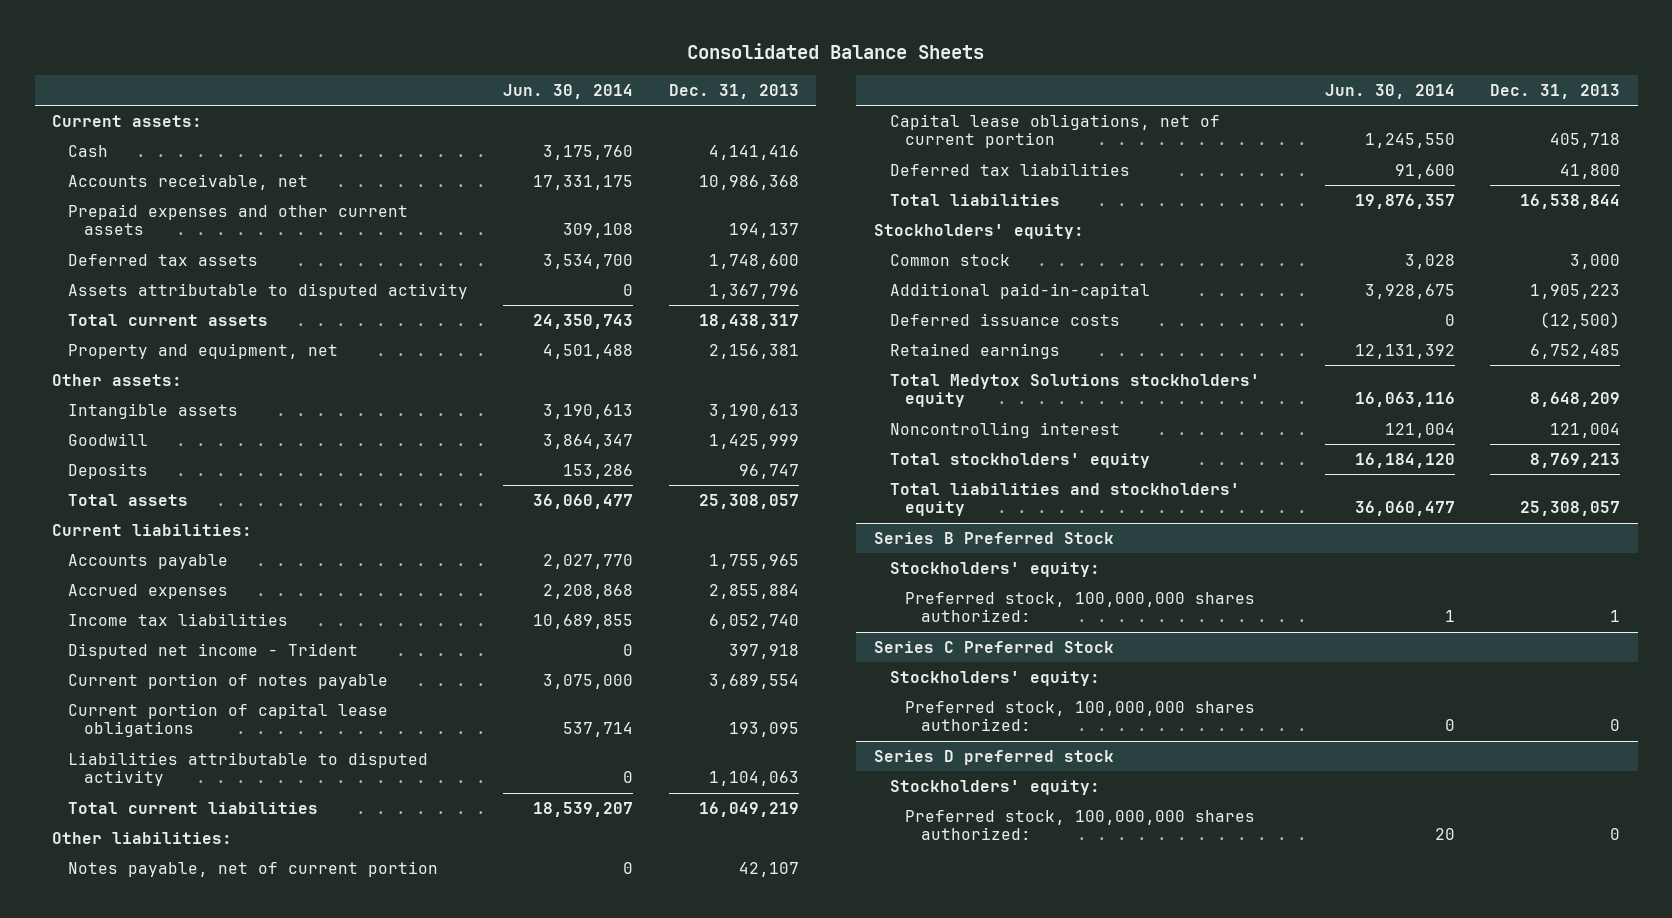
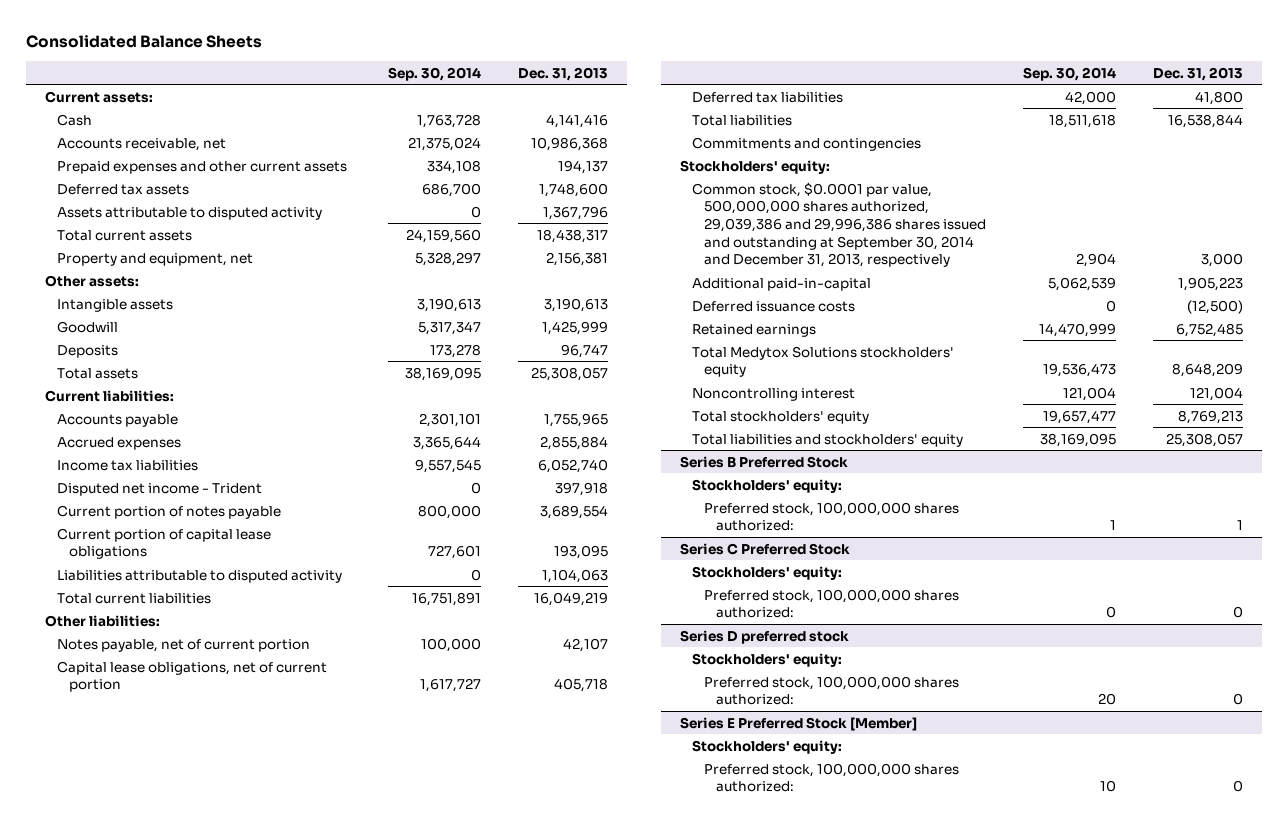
- | Jun. 30, 2014 | Dec. 31, 2013
+ | Sep. 30, 2014 | Dec. 31, 2013
+ Commitments and contingencies
- Common stock | 3,028 | 3,000
+ Common stock, $0.0001 par value, 500,000,000 shares authorized, 29,039,386 and 29,996,386 shares issued and outstanding at September 30, 2014 and December 31, 2013, respectively | 2,904 | 3,000
+ Series E Preferred Stock [Member]
+ Stockholders' equity:
+ Preferred stock, 100,000,000 shares authorized: | 10 | 0

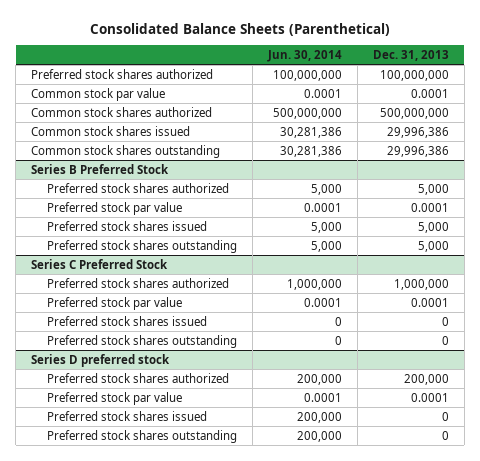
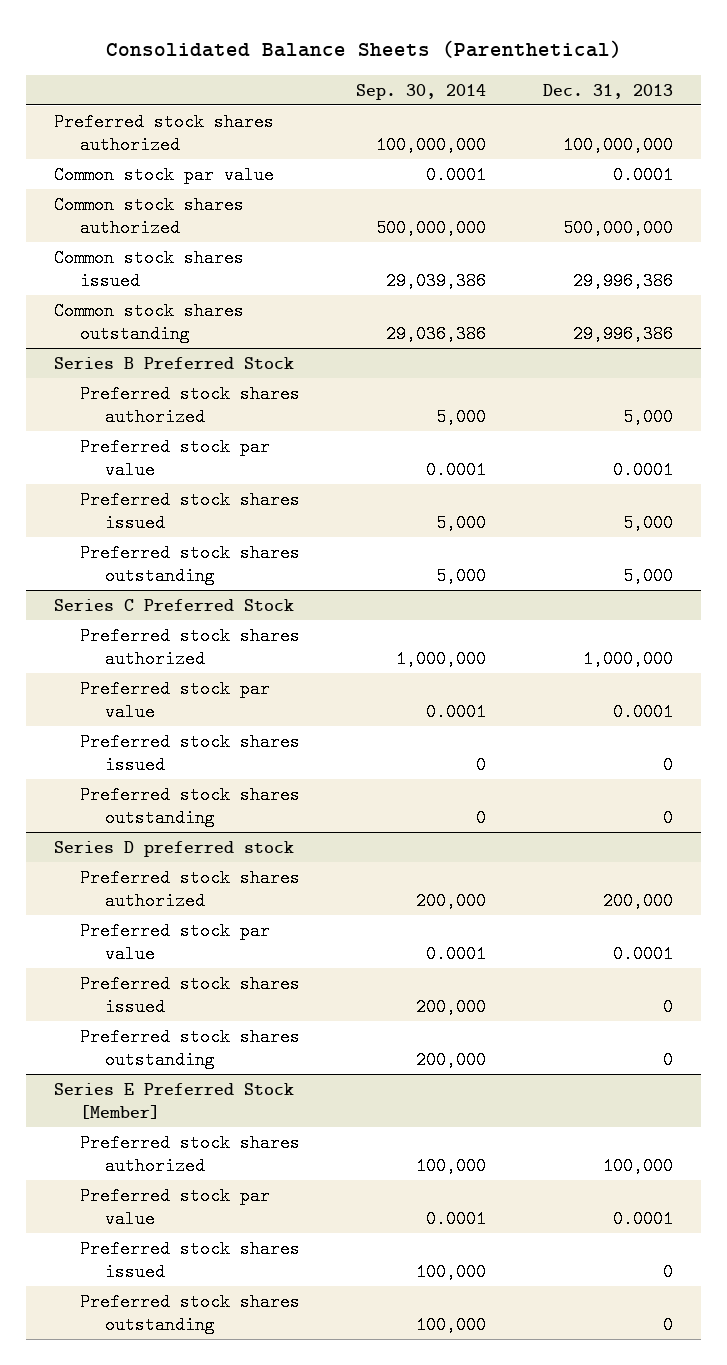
- | Jun. 30, 2014 | Dec. 31, 2013
+ | Sep. 30, 2014 | Dec. 31, 2013
+ Series E Preferred Stock [Member]
+ Preferred stock shares authorized | 100,000 | 100,000
+ Preferred stock par value | 0.0001 | 0.0001
+ Preferred stock shares issued | 100,000 | 0
+ Preferred stock shares outstanding | 100,000 | 0

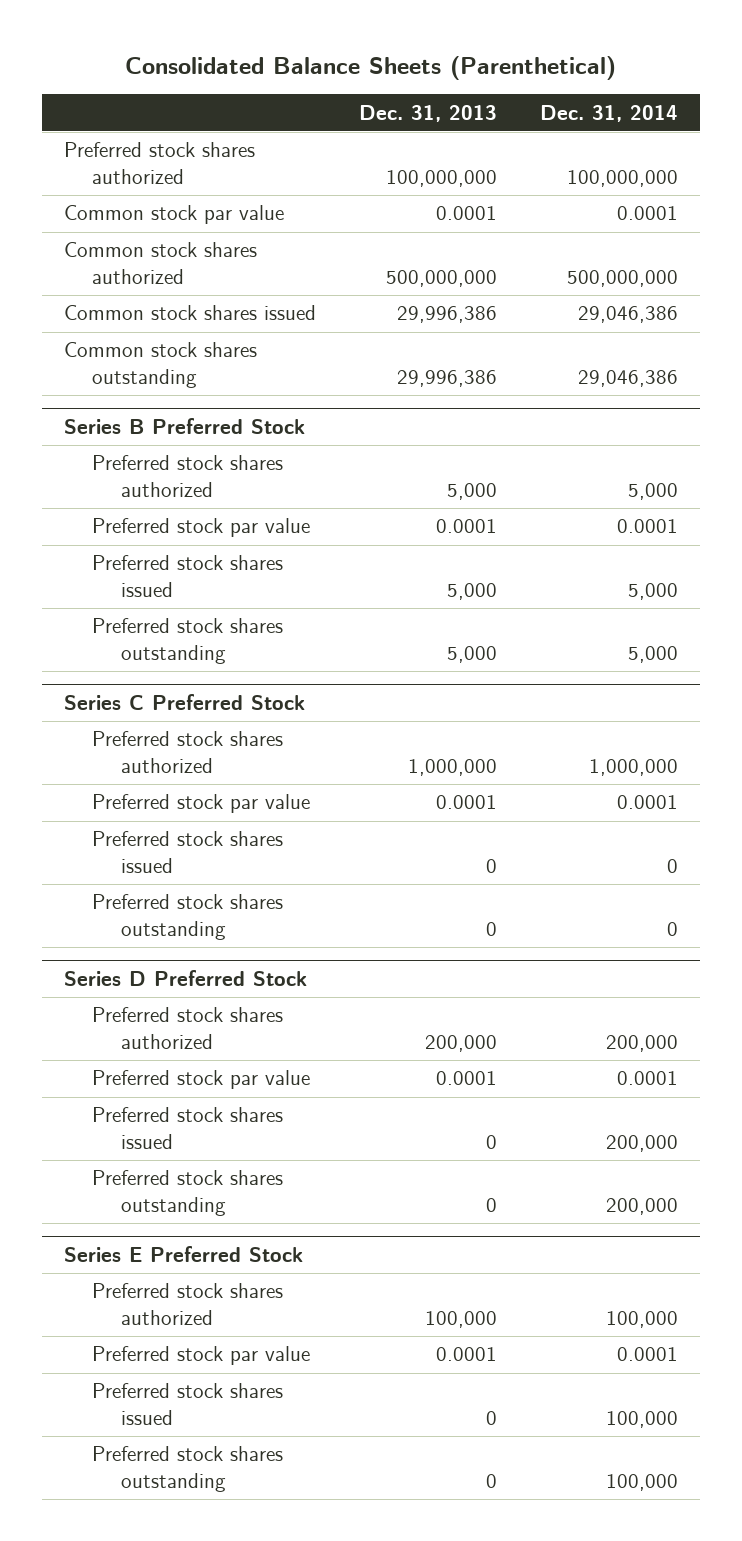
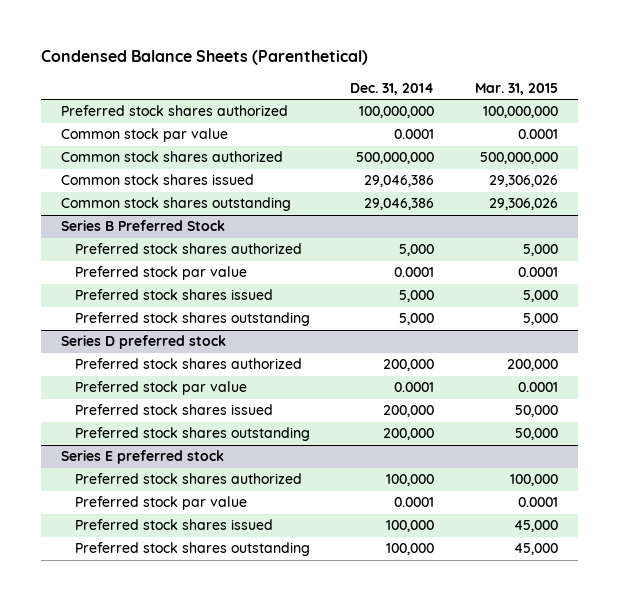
- Consolidated Balance Sheets (Parenthetical)
+ Condensed Balance Sheets (Parenthetical)
- | Dec. 31, 2013 | Dec. 31, 2014
+ | Dec. 31, 2014 | Mar. 31, 2015
- Series C Preferred Stock
- Preferred stock shares authorized | 1,000,000 | 1,000,000
- Preferred stock par value | 0.0001 | 0.0001
- Preferred stock shares issued | 0 | 0
- Preferred stock shares outstanding | 0 | 0
- Series D Preferred Stock
+ Series D preferred stock
- Series E Preferred Stock
+ Series E preferred stock

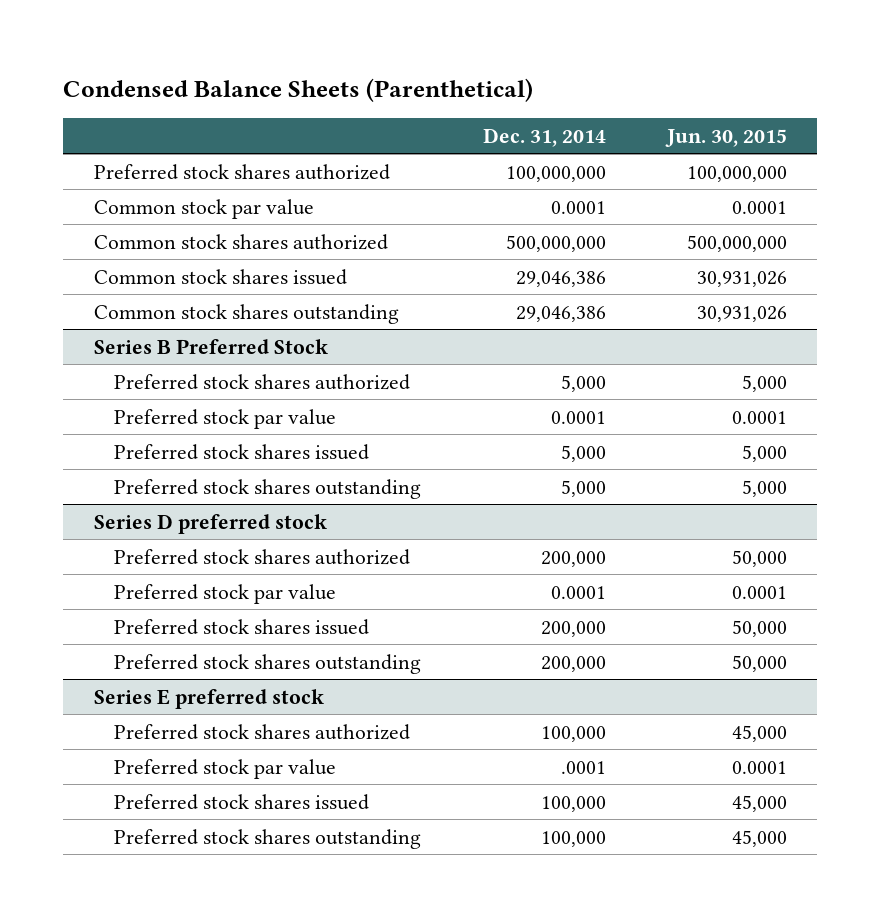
- | Dec. 31, 2014 | Mar. 31, 2015
+ | Dec. 31, 2014 | Jun. 30, 2015
@ Series E preferred stock
- Preferred stock par value | 0.0001 | 0.0001
+ Preferred stock par value | .0001 | 0.0001

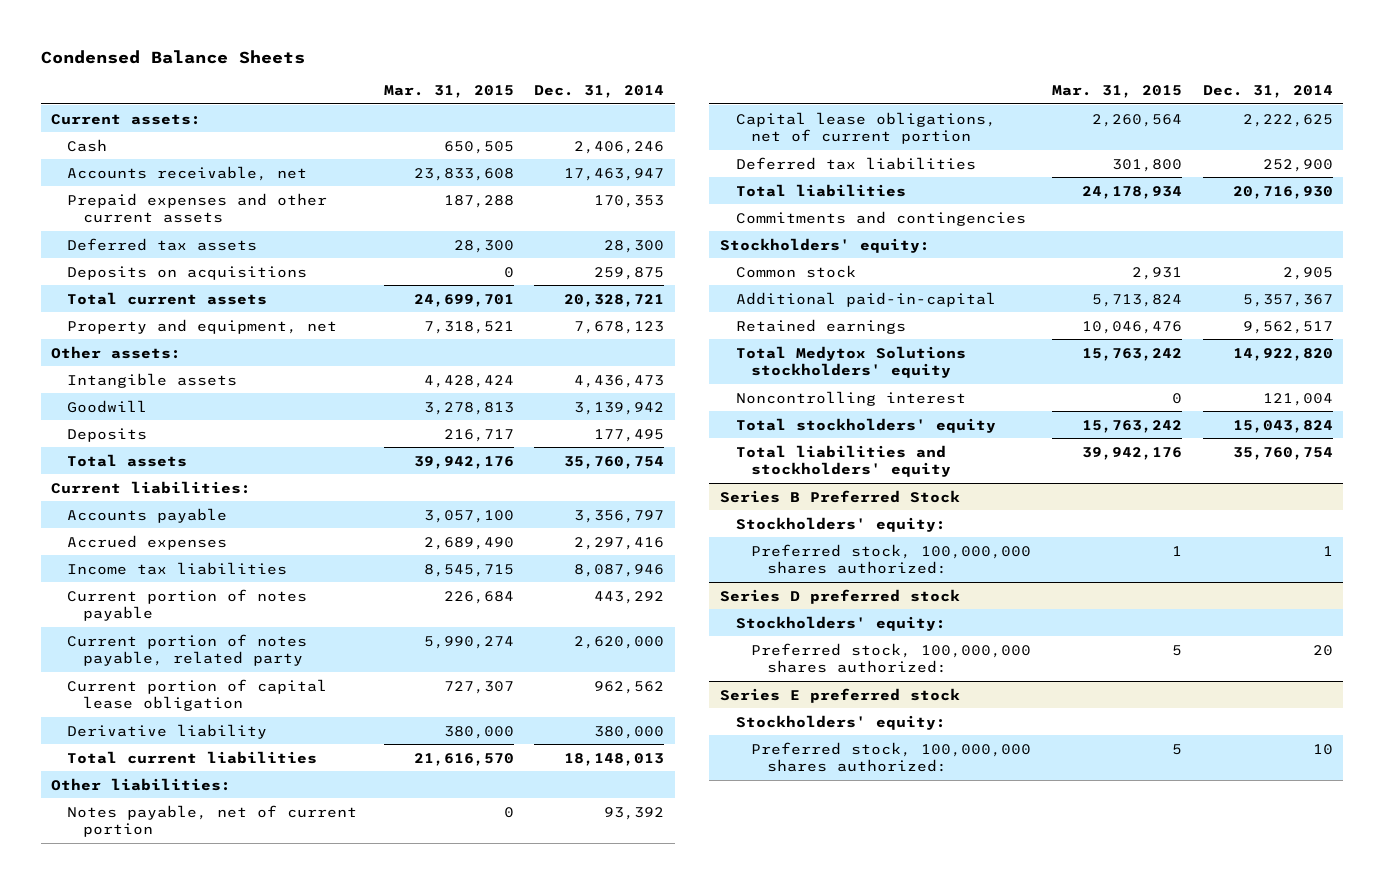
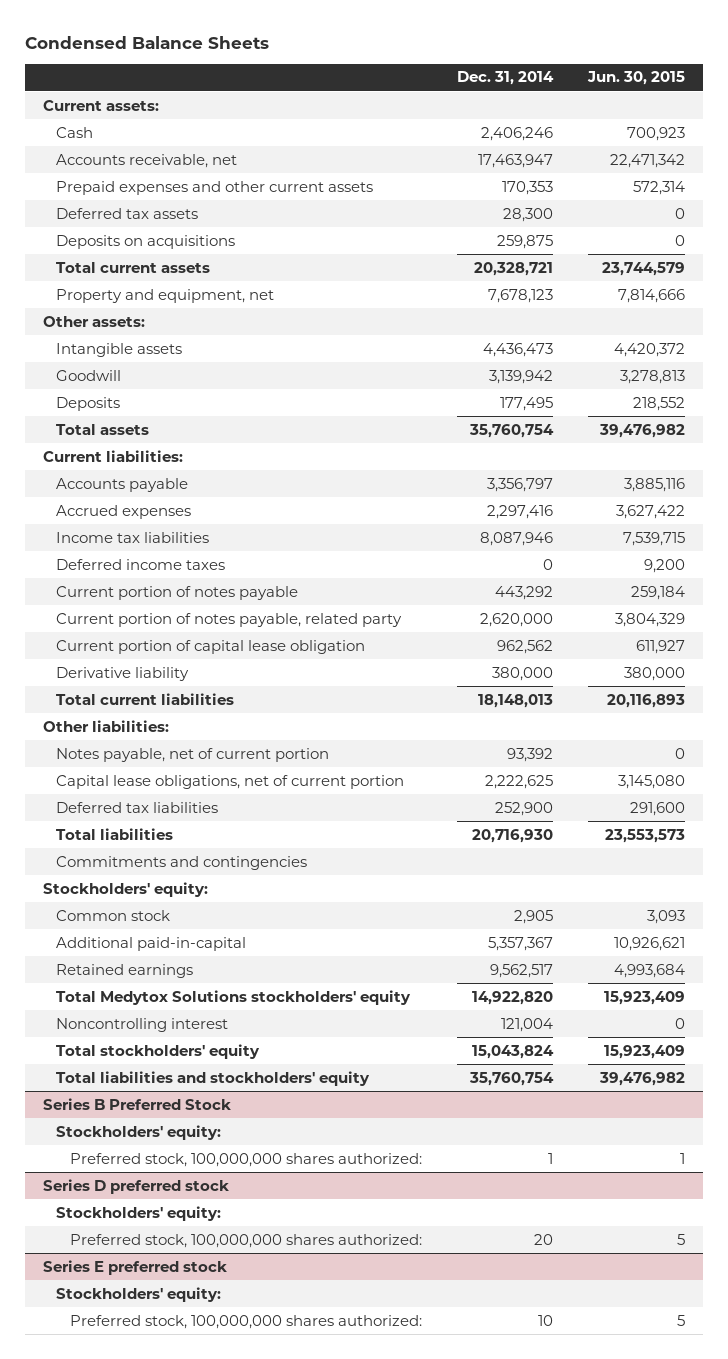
- | Mar. 31, 2015 | Dec. 31, 2014
+ | Dec. 31, 2014 | Jun. 30, 2015
+ Deferred income taxes | 0 | 9,200

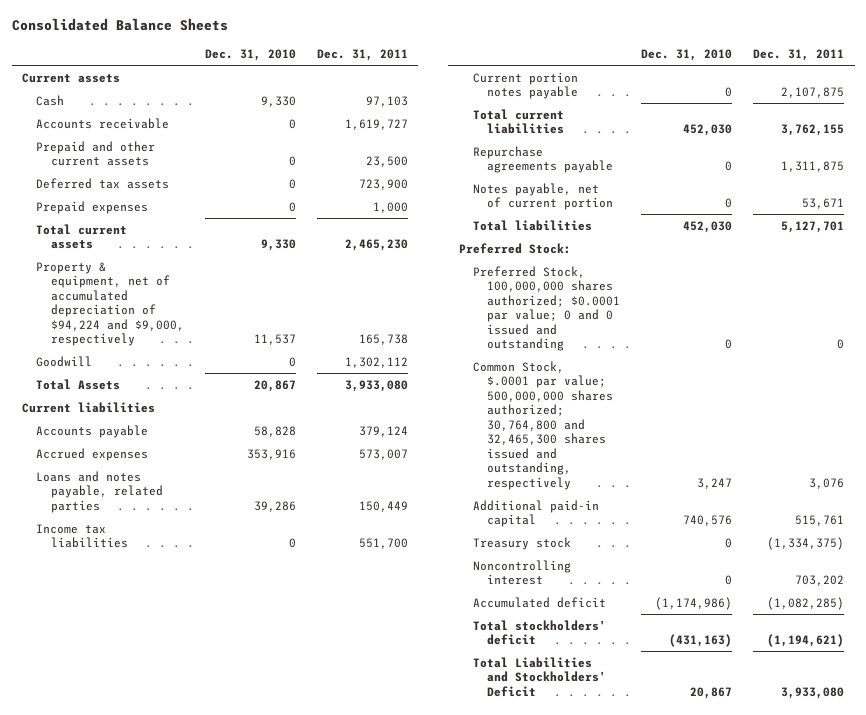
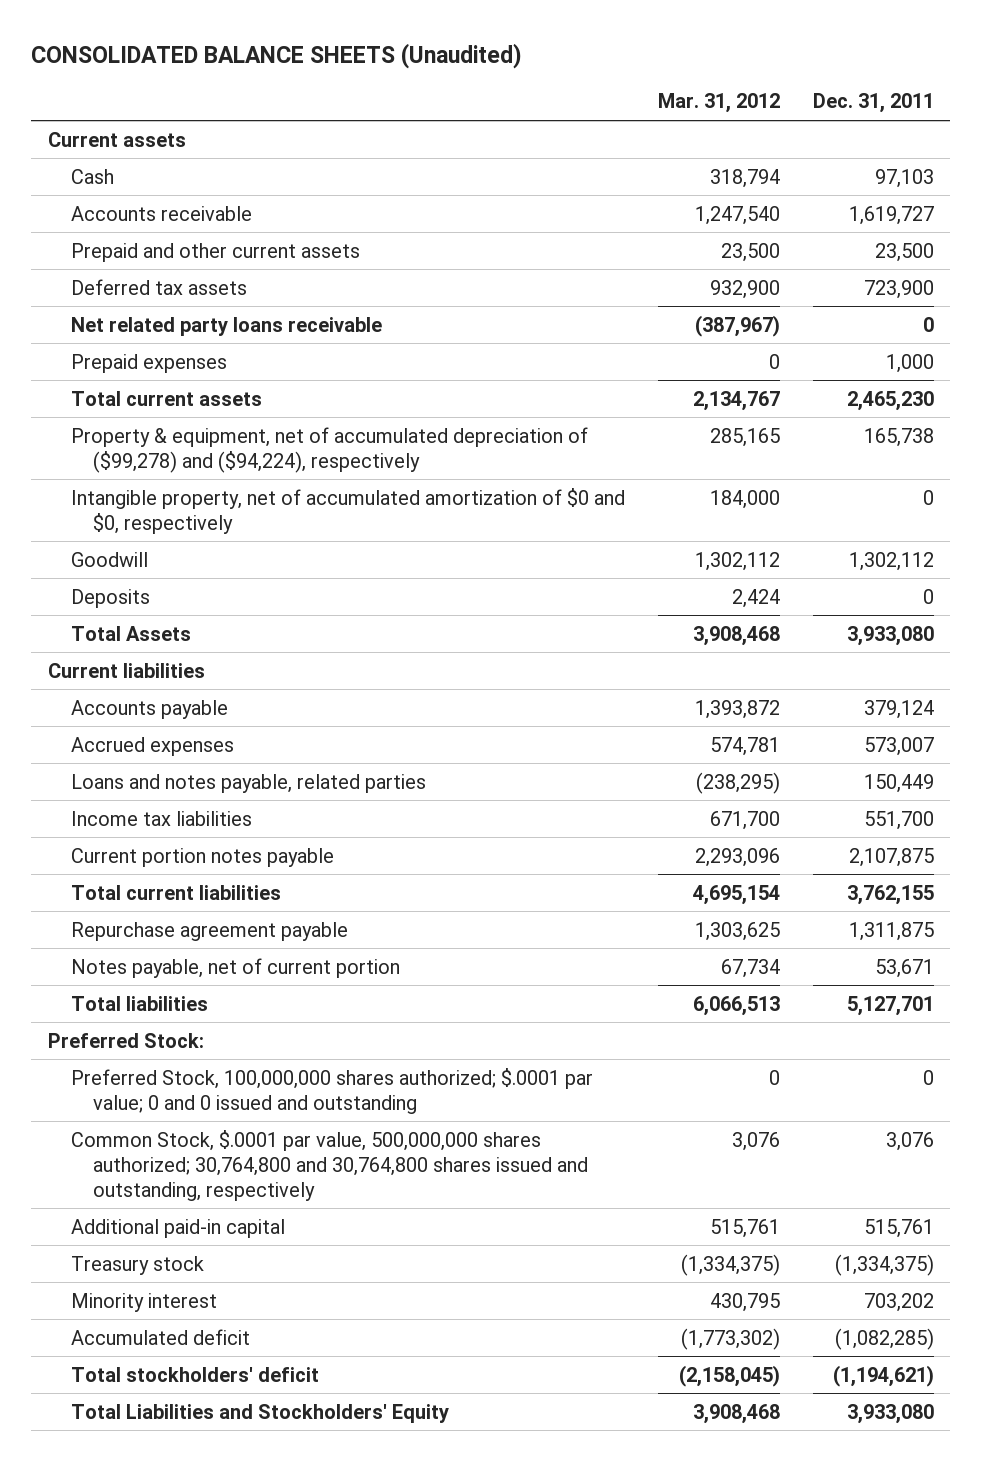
- Consolidated Balance Sheets
+ CONSOLIDATED BALANCE SHEETS (Unaudited)
- | Dec. 31, 2010 | Dec. 31, 2011
+ | Mar. 31, 2012 | Dec. 31, 2011
+ Net related party loans receivable | (387,967) | 0
- Property & equipment, net of accumulated depreciation of $94,224 and $9,000, respectively | 11,537 | 165,738
+ Property & equipment, net of accumulated depreciation of ($99,278) and ($94,224), respectively | 285,165 | 165,738
+ Intangible property, net of accumulated amortization of $0 and $0, respectively | 184,000 | 0
+ Deposits | 2,424 | 0
- Repurchase agreements payable | 0 | 1,311,875
+ Repurchase agreement payable | 1,303,625 | 1,311,875
- Preferred Stock, 100,000,000 shares authorized; $0.0001 par value; 0 and 0 issued and outstanding | 0 | 0
- Common Stock, $.0001 par value; 500,000,000 shares authorized; 30,764,800 and 32,465,300 shares issued and outstanding, respectively | 3,247 | 3,076
+ Preferred Stock, 100,000,000 shares authorized; $.0001 par value; 0 and 0 issued and outstanding | 0 | 0
+ Common Stock, $.0001 par value, 500,000,000 shares authorized; 30,764,800 and 30,764,800 shares issued and outstanding, respectively | 3,076 | 3,076
- Noncontrolling interest | 0 | 703,202
+ Minority interest | 430,795 | 703,202
- Total Liabilities and Stockholders' Deficit | 20,867 | 3,933,080
+ Total Liabilities and Stockholders' Equity | 3,908,468 | 3,933,080

